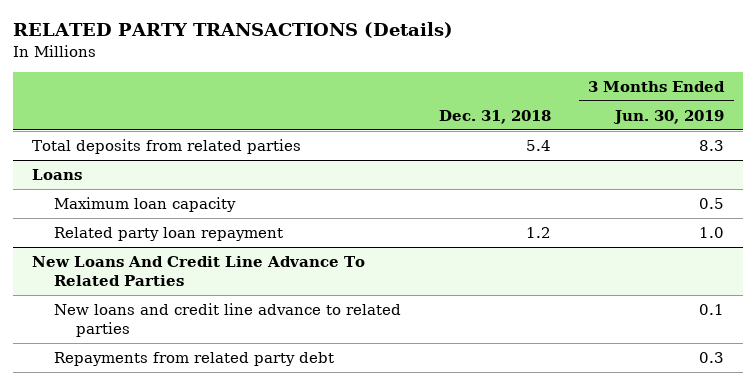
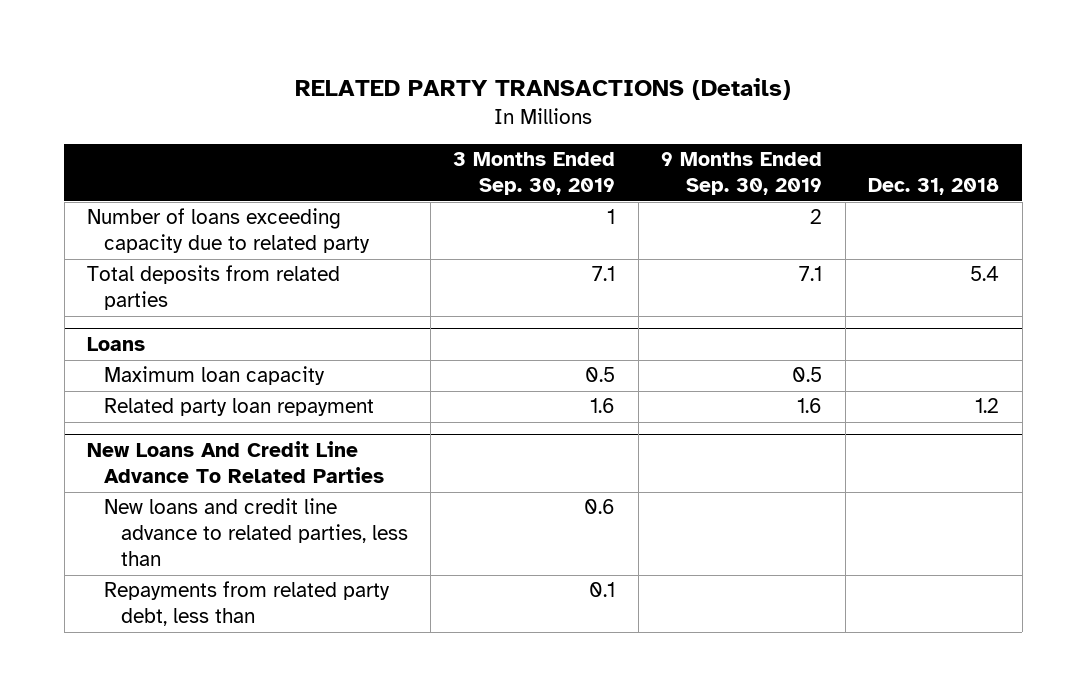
- | Dec. 31, 2018 | 3 Months Ended Jun. 30, 2019
+ | 3 Months Ended Sep. 30, 2019 | 9 Months Ended Sep. 30, 2019 | Dec. 31, 2018
+ Number of loans exceeding capacity due to related party | 1 | 2 |
@ New Loans And Credit Line Advance To Related Parties
- New loans and credit line advance to related parties | | 0.1
- Repayments from related party debt | | 0.3
+ New loans and credit line advance to related parties, less than | 0.6 | |
+ Repayments from related party debt, less than | 0.1 | |

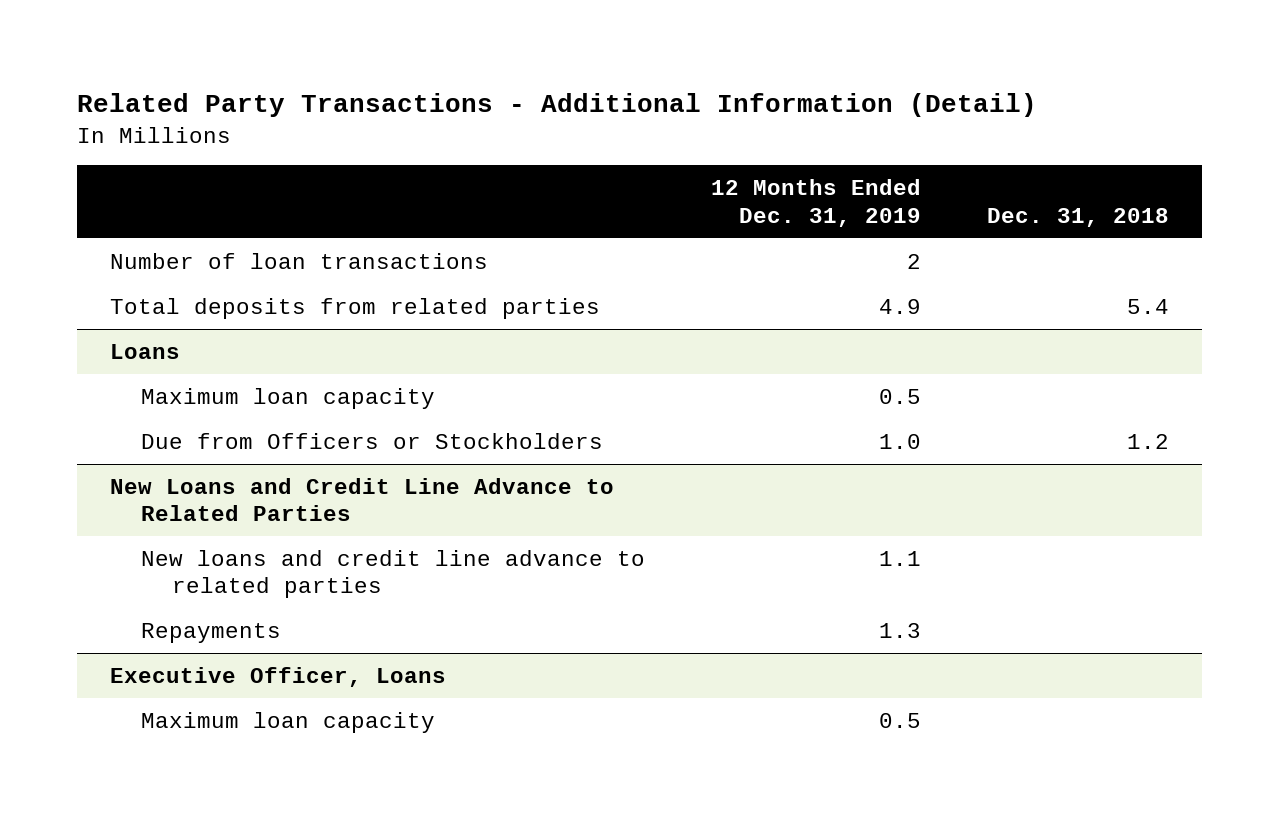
- RELATED PARTY TRANSACTIONS (Details)
+ Related Party Transactions - Additional Information (Detail)
- | 3 Months Ended Sep. 30, 2019 | 9 Months Ended Sep. 30, 2019 | Dec. 31, 2018
+ | 12 Months Ended Dec. 31, 2019 | Dec. 31, 2018
- Number of loans exceeding capacity due to related party | 1 | 2 |
+ Number of loan transactions | 2 |
@ Loans
- Related party loan repayment | 1.6 | 1.6 | 1.2
- New Loans And Credit Line Advance To Related Parties
- New loans and credit line advance to related parties, less than | 0.6 | |
- Repayments from related party debt, less than | 0.1 | |
@ Loans
+ Due from Officers or Stockholders | 1.0 | 1.2
+ New Loans and Credit Line Advance to Related Parties
+ New loans and credit line advance to related parties | 1.1 |
+ Repayments | 1.3 |
+ Executive Officer, Loans
+ Maximum loan capacity | 0.5 |

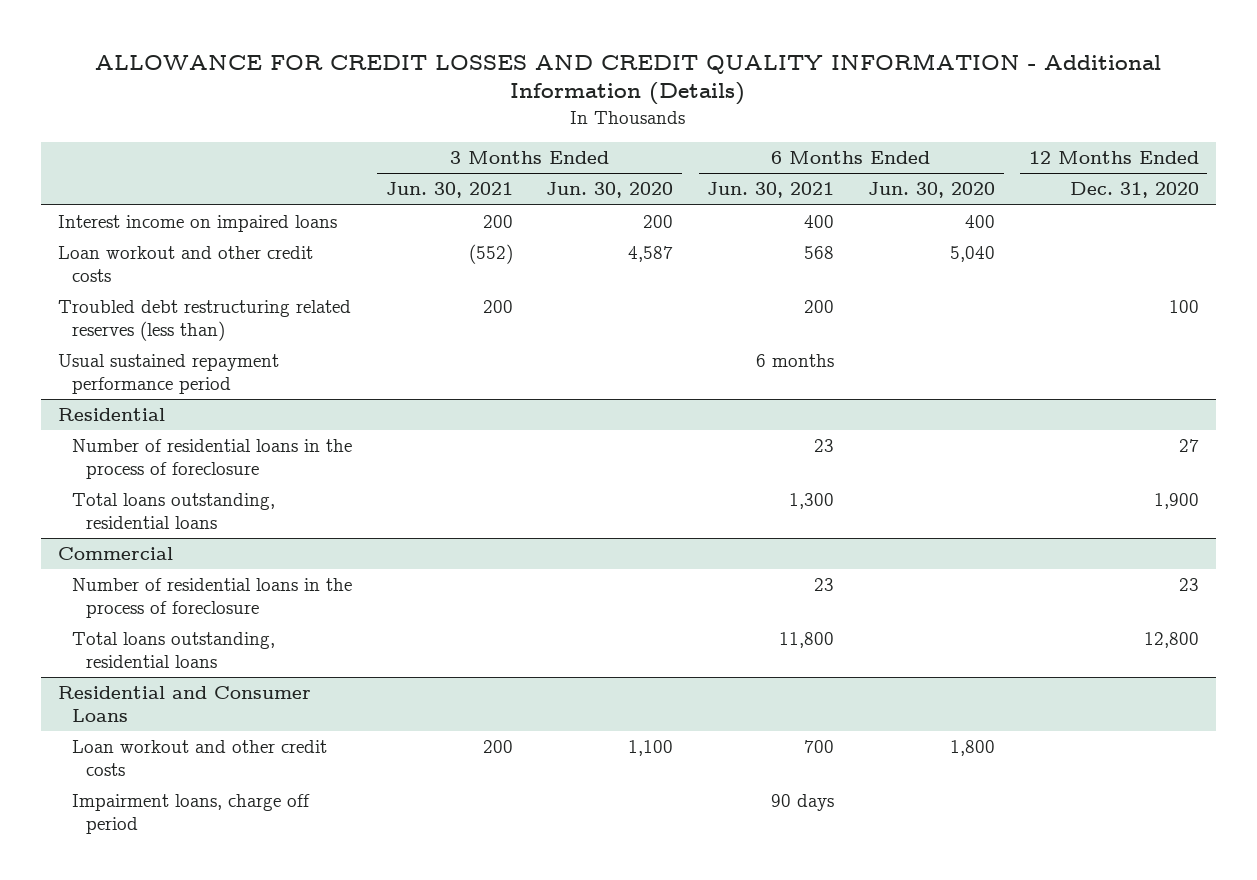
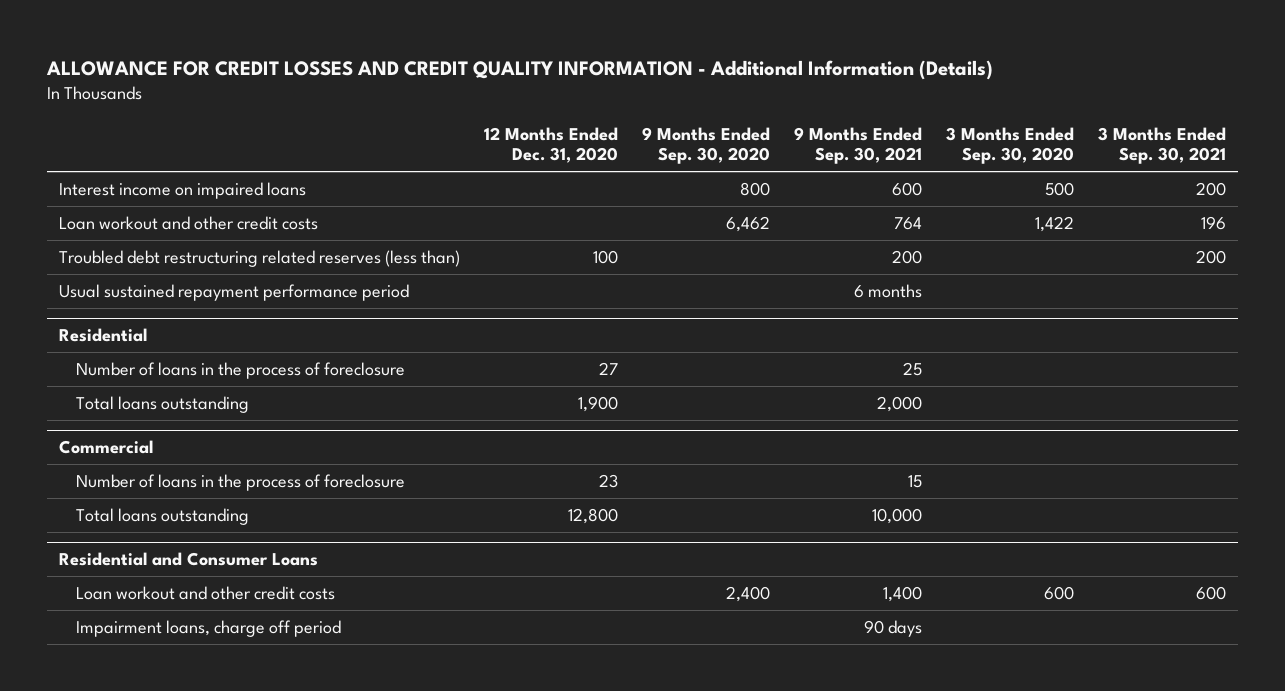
- | 3 Months Ended Jun. 30, 2021 | 3 Months Ended Jun. 30, 2020 | 6 Months Ended Jun. 30, 2021 | 6 Months Ended Jun. 30, 2020 | 12 Months Ended Dec. 31, 2020
+ | 12 Months Ended Dec. 31, 2020 | 9 Months Ended Sep. 30, 2020 | 9 Months Ended Sep. 30, 2021 | 3 Months Ended Sep. 30, 2020 | 3 Months Ended Sep. 30, 2021
@ Residential
- Number of residential loans in the process of foreclosure | | | 23 | | 27
- Total loans outstanding, residential loans | | | 1,300 | | 1,900
+ Number of loans in the process of foreclosure | 27 | | 25 | |
+ Total loans outstanding | 1,900 | | 2,000 | |
@ Commercial
- Number of residential loans in the process of foreclosure | | | 23 | | 23
- Total loans outstanding, residential loans | | | 11,800 | | 12,800
+ Number of loans in the process of foreclosure | 23 | | 15 | |
+ Total loans outstanding | 12,800 | | 10,000 | |

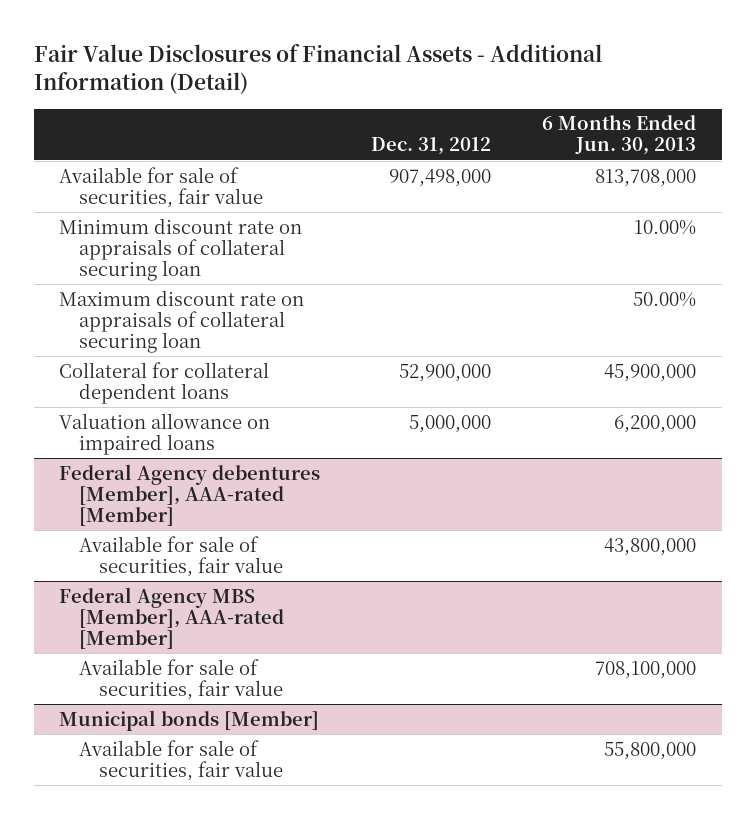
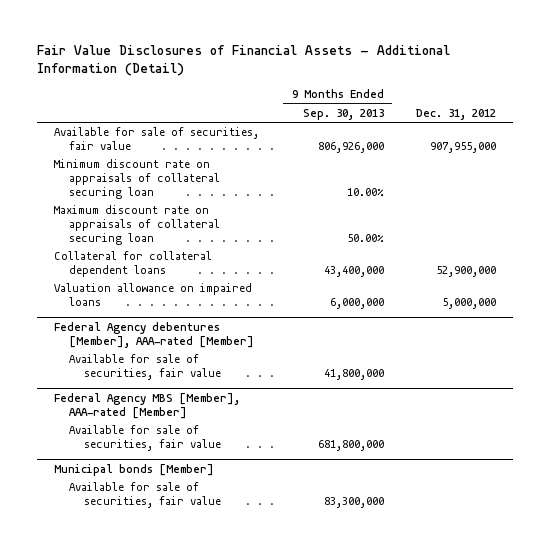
- | Dec. 31, 2012 | 6 Months Ended Jun. 30, 2013
+ | 9 Months Ended Sep. 30, 2013 | Dec. 31, 2012
- Available for sale of securities, fair value | 907,498,000 | 813,708,000
+ Available for sale of securities, fair value | 806,926,000 | 907,955,000

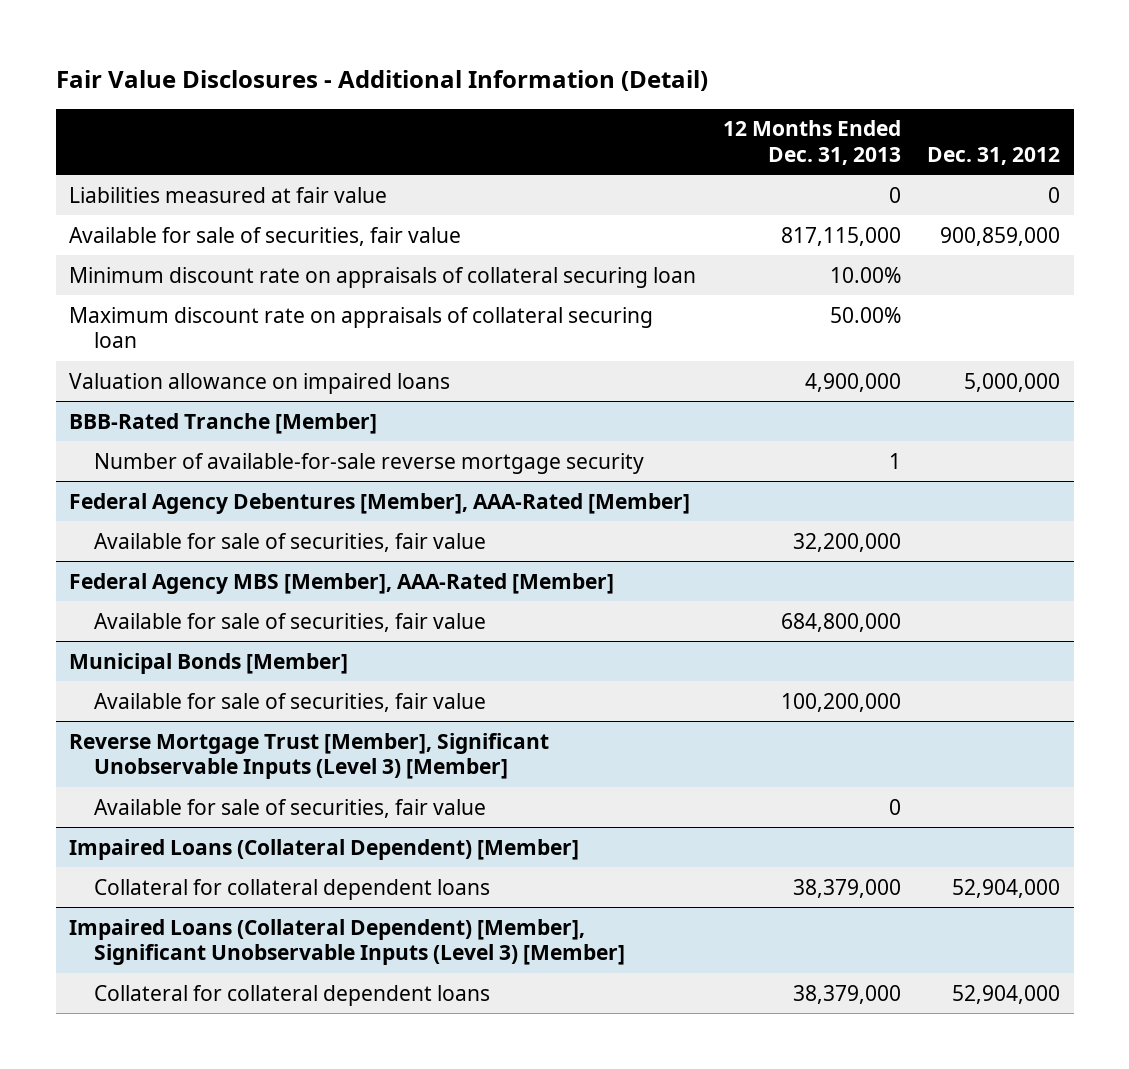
- Fair Value Disclosures of Financial Assets - Additional Information (Detail)
+ Fair Value Disclosures - Additional Information (Detail)
- | 9 Months Ended Sep. 30, 2013 | Dec. 31, 2012
+ | 12 Months Ended Dec. 31, 2013 | Dec. 31, 2012
- Available for sale of securities, fair value | 806,926,000 | 907,955,000
+ Liabilities measured at fair value | 0 | 0
+ Available for sale of securities, fair value | 817,115,000 | 900,859,000
- Collateral for collateral dependent loans | 43,400,000 | 52,900,000
- Federal Agency debentures [Member], AAA-rated [Member]
+ BBB-Rated Tranche [Member]
+ Number of available-for-sale reverse mortgage security | 1 |
+ Federal Agency Debentures [Member], AAA-Rated [Member]
- Federal Agency MBS [Member], AAA-rated [Member]
+ Federal Agency MBS [Member], AAA-Rated [Member]
- Municipal bonds [Member]
+ Municipal Bonds [Member]
+ Reverse Mortgage Trust [Member], Significant Unobservable Inputs (Level 3) [Member]
+ Available for sale of securities, fair value | 0 |
+ Impaired Loans (Collateral Dependent) [Member]
+ Collateral for collateral dependent loans | 38,379,000 | 52,904,000
+ Impaired Loans (Collateral Dependent) [Member], Significant Unobservable Inputs (Level 3) [Member]
+ Collateral for collateral dependent loans | 38,379,000 | 52,904,000

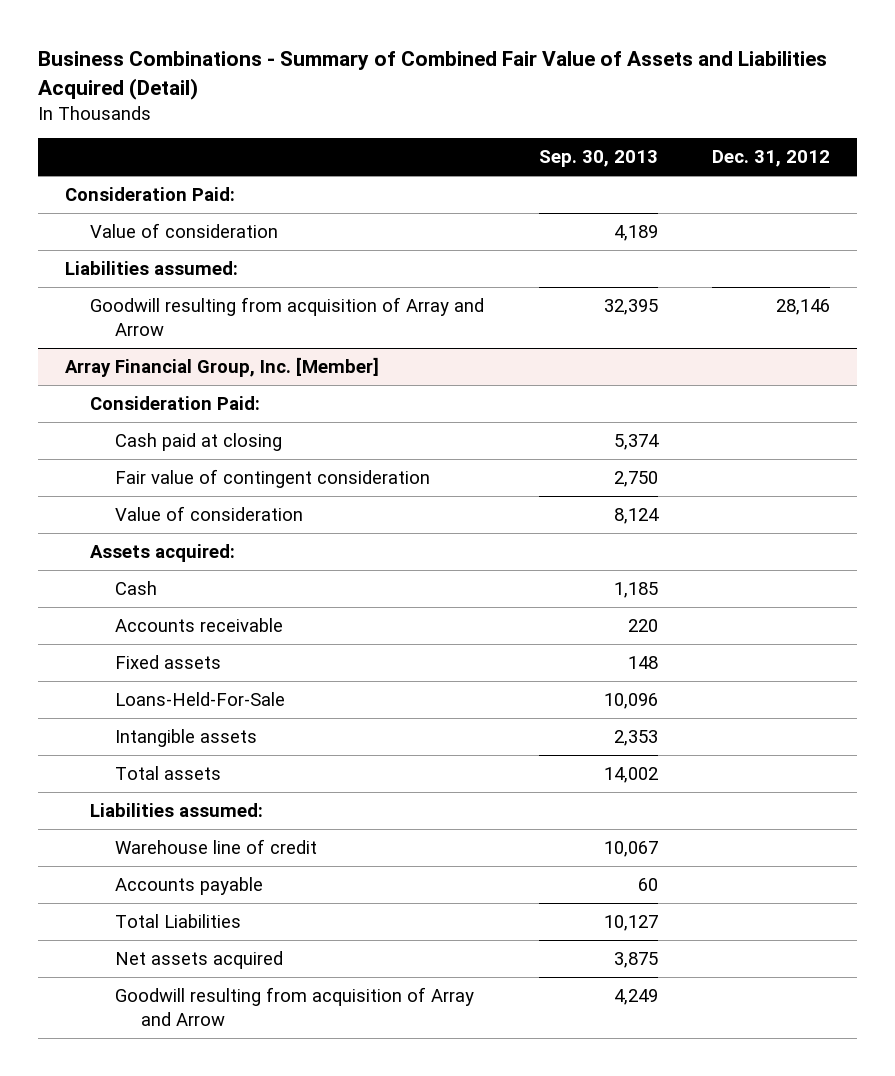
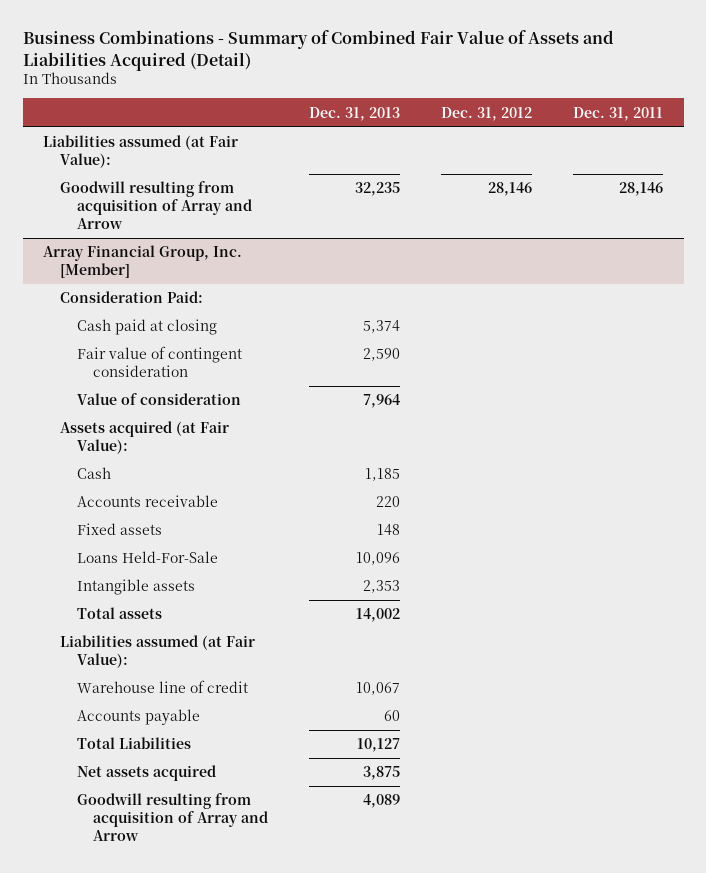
- | Sep. 30, 2013 | Dec. 31, 2012
+ | Dec. 31, 2013 | Dec. 31, 2012 | Dec. 31, 2011
- Consideration Paid:
- Value of consideration | 4,189 |
- Liabilities assumed:
+ Liabilities assumed (at Fair Value):
@ Array Financial Group, Inc. [Member]
- Assets acquired:
+ Assets acquired (at Fair Value):
- Loans-Held-For-Sale | 10,096 |
+ Loans Held-For-Sale | 10,096 | |
- Liabilities assumed:
+ Liabilities assumed (at Fair Value):

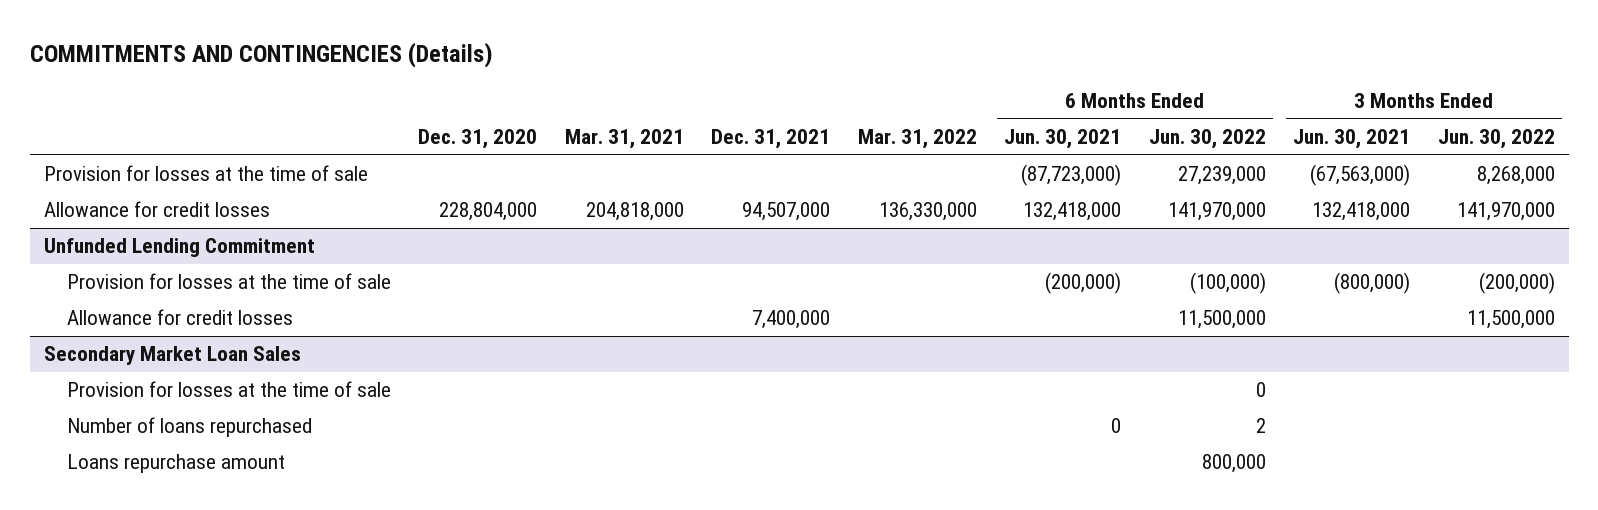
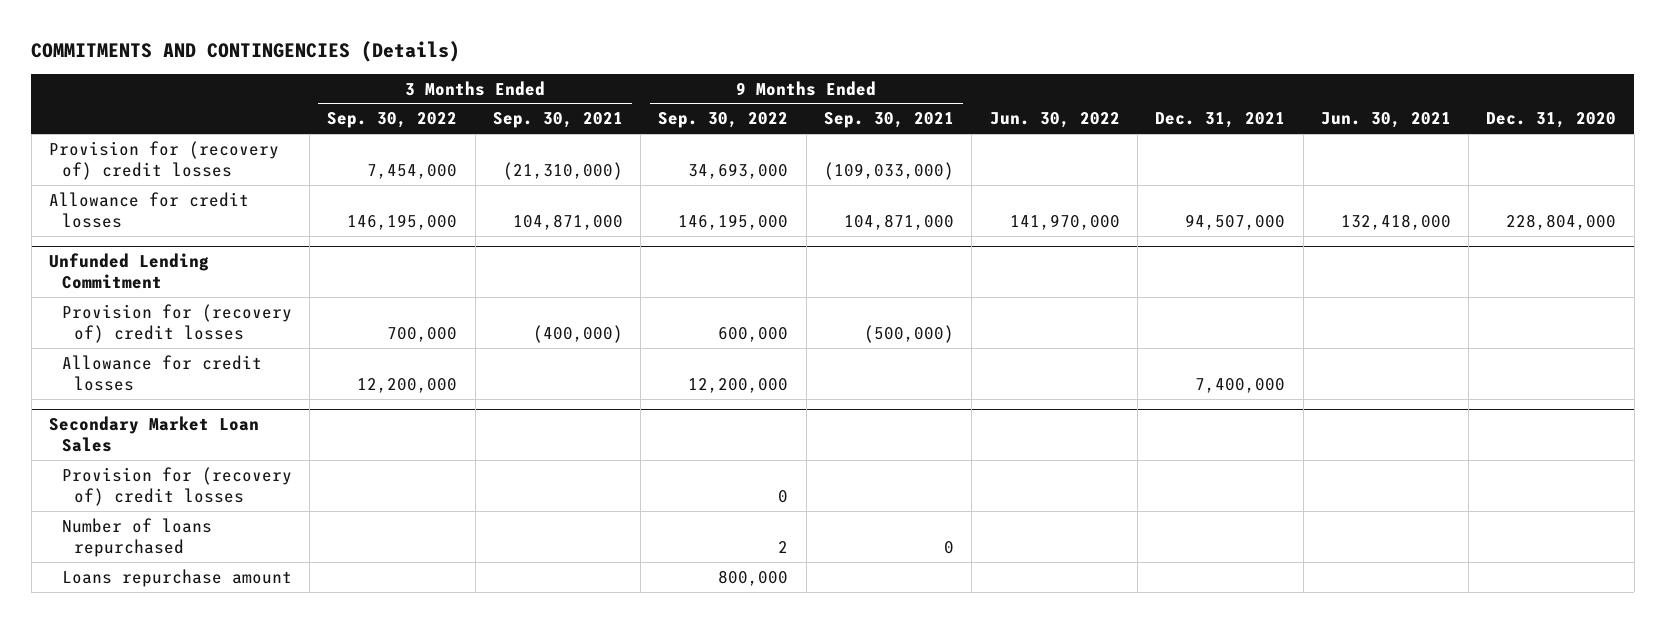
- | Dec. 31, 2020 | Mar. 31, 2021 | Dec. 31, 2021 | Mar. 31, 2022 | 6 Months Ended Jun. 30, 2021 | 6 Months Ended Jun. 30, 2022 | 3 Months Ended Jun. 30, 2021 | 3 Months Ended Jun. 30, 2022
+ | 3 Months Ended Sep. 30, 2022 | 3 Months Ended Sep. 30, 2021 | 9 Months Ended Sep. 30, 2022 | 9 Months Ended Sep. 30, 2021 | Jun. 30, 2022 | Dec. 31, 2021 | Jun. 30, 2021 | Dec. 31, 2020
- Provision for losses at the time of sale | | | | | (87,723,000) | 27,239,000 | (67,563,000) | 8,268,000
+ Provision for (recovery of) credit losses | 7,454,000 | (21,310,000) | 34,693,000 | (109,033,000) | | | |
@ Unfunded Lending Commitment
- Provision for losses at the time of sale | | | | | (200,000) | (100,000) | (800,000) | (200,000)
+ Provision for (recovery of) credit losses | 700,000 | (400,000) | 600,000 | (500,000) | | | |
@ Secondary Market Loan Sales
- Provision for losses at the time of sale | | | | | | 0 | |
+ Provision for (recovery of) credit losses | | | 0 | | | | |

